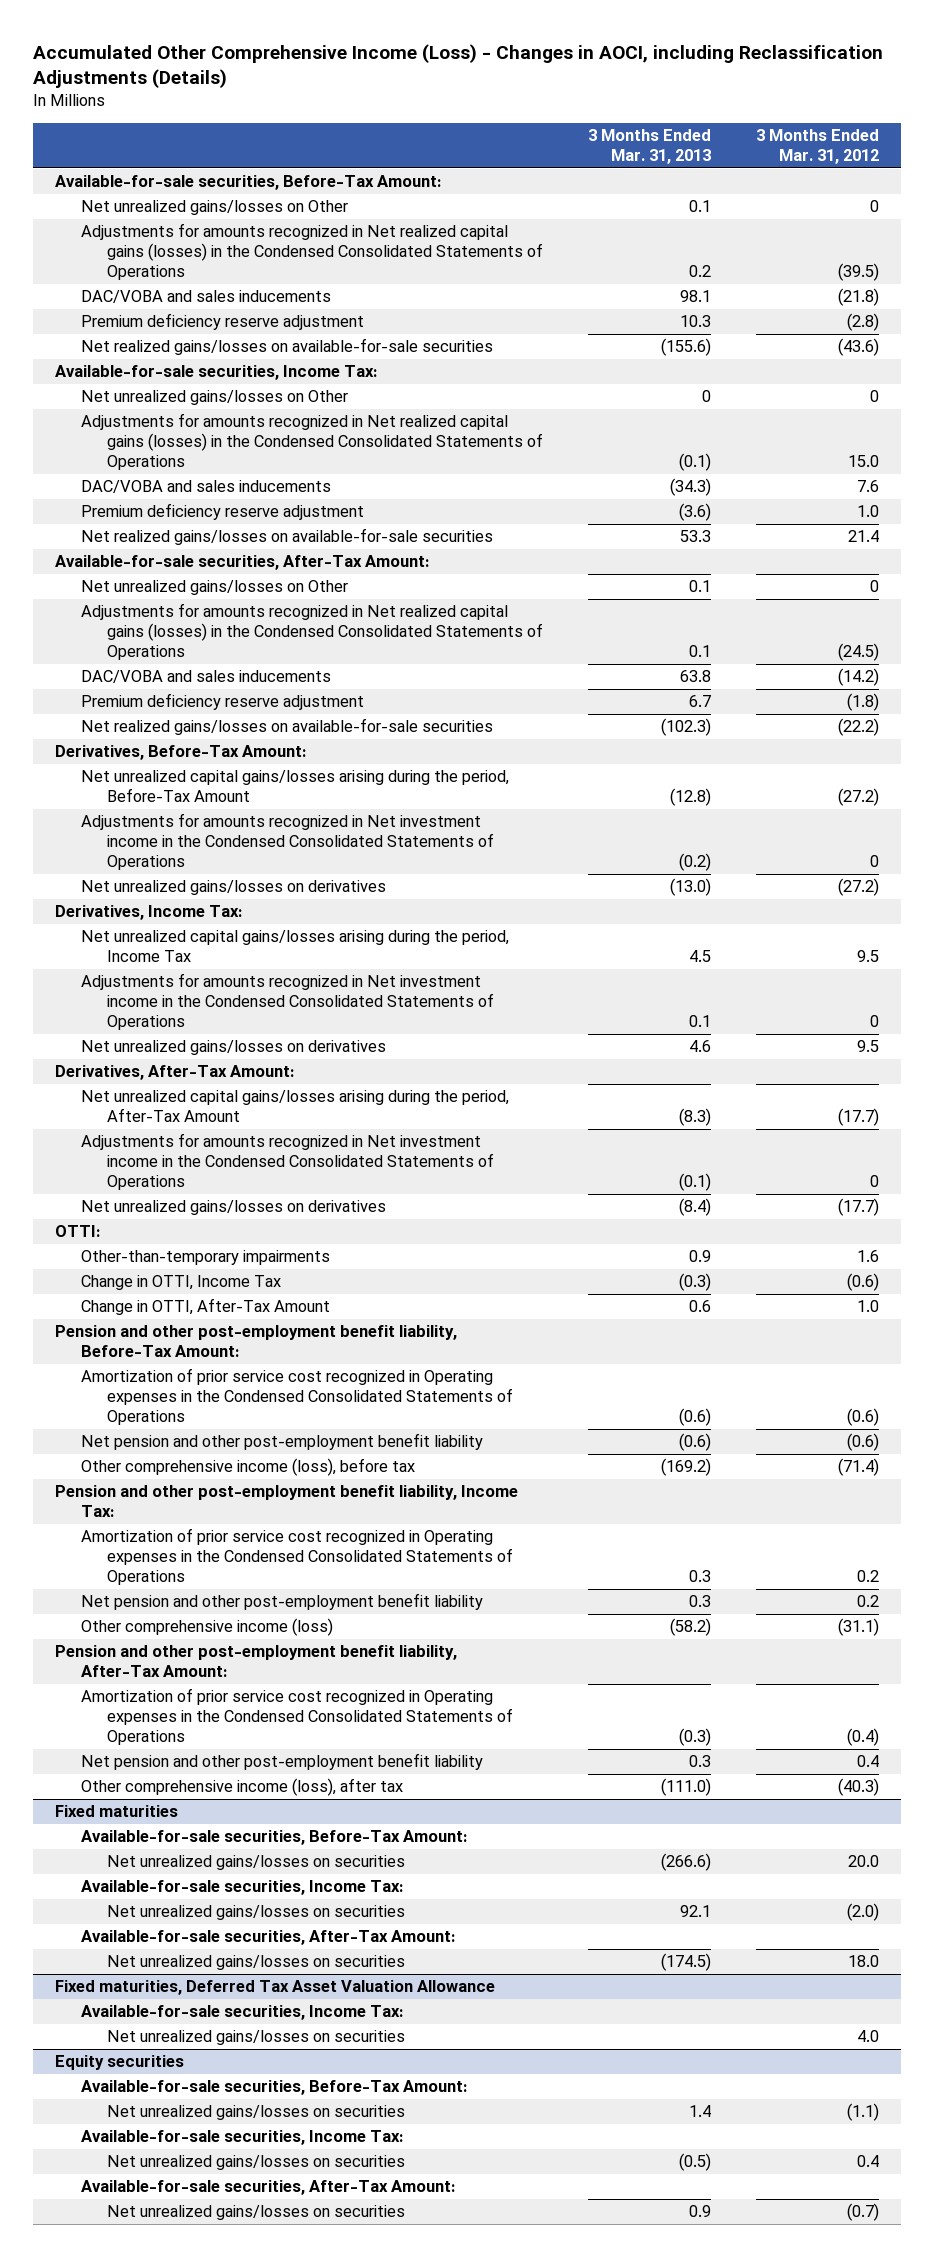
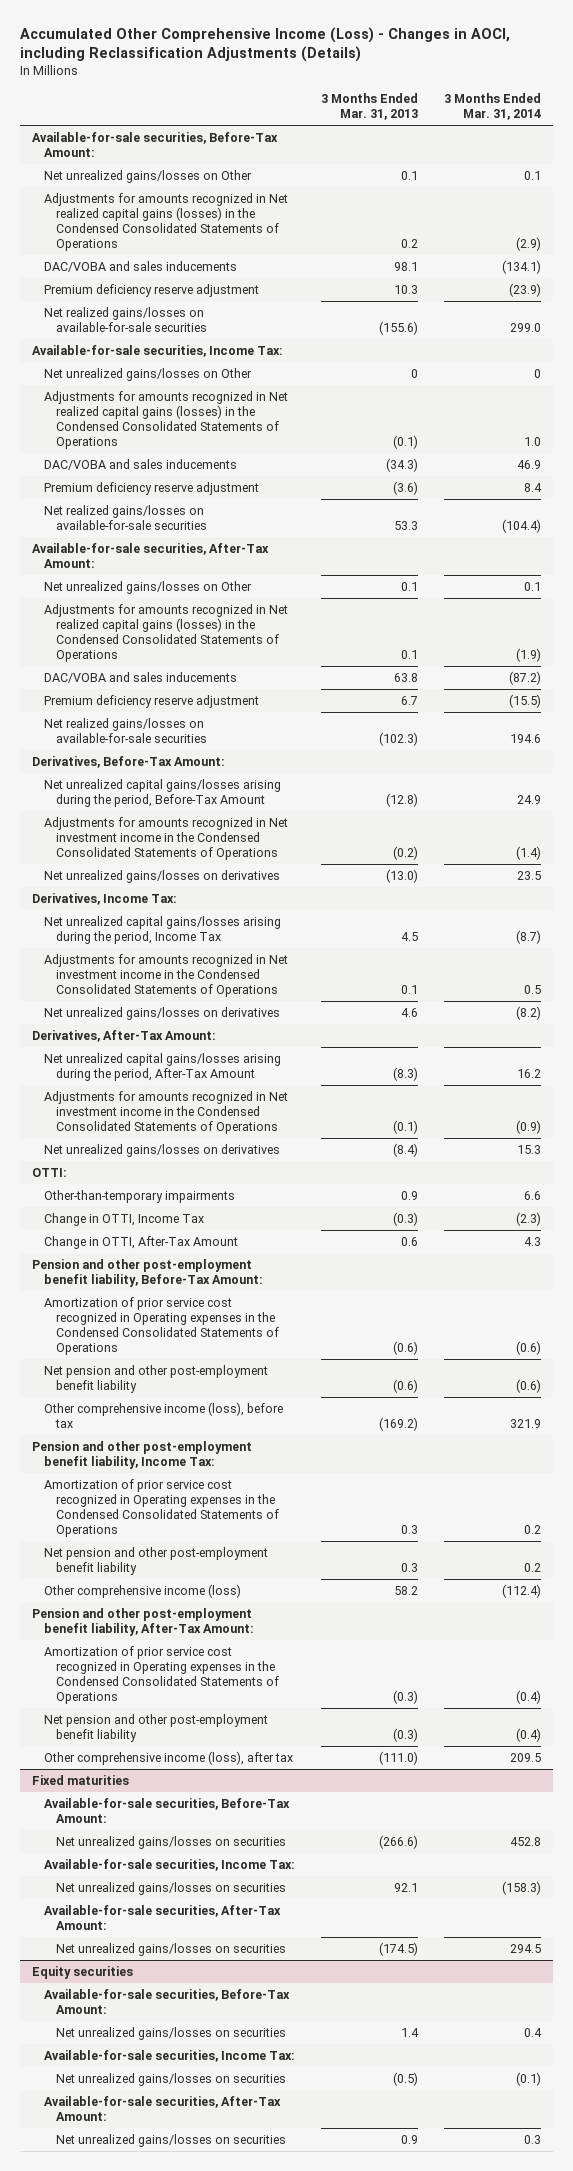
- | 3 Months Ended Mar. 31, 2013 | 3 Months Ended Mar. 31, 2012
+ | 3 Months Ended Mar. 31, 2013 | 3 Months Ended Mar. 31, 2014
- Other comprehensive income (loss) | (58.2) | (31.1)
+ Other comprehensive income (loss) | 58.2 | (112.4)
- Net pension and other post-employment benefit liability | 0.3 | 0.4
+ Net pension and other post-employment benefit liability | (0.3) | (0.4)
- Fixed maturities, Deferred Tax Asset Valuation Allowance
- Available-for-sale securities, Income Tax:
- Net unrealized gains/losses on securities | | 4.0

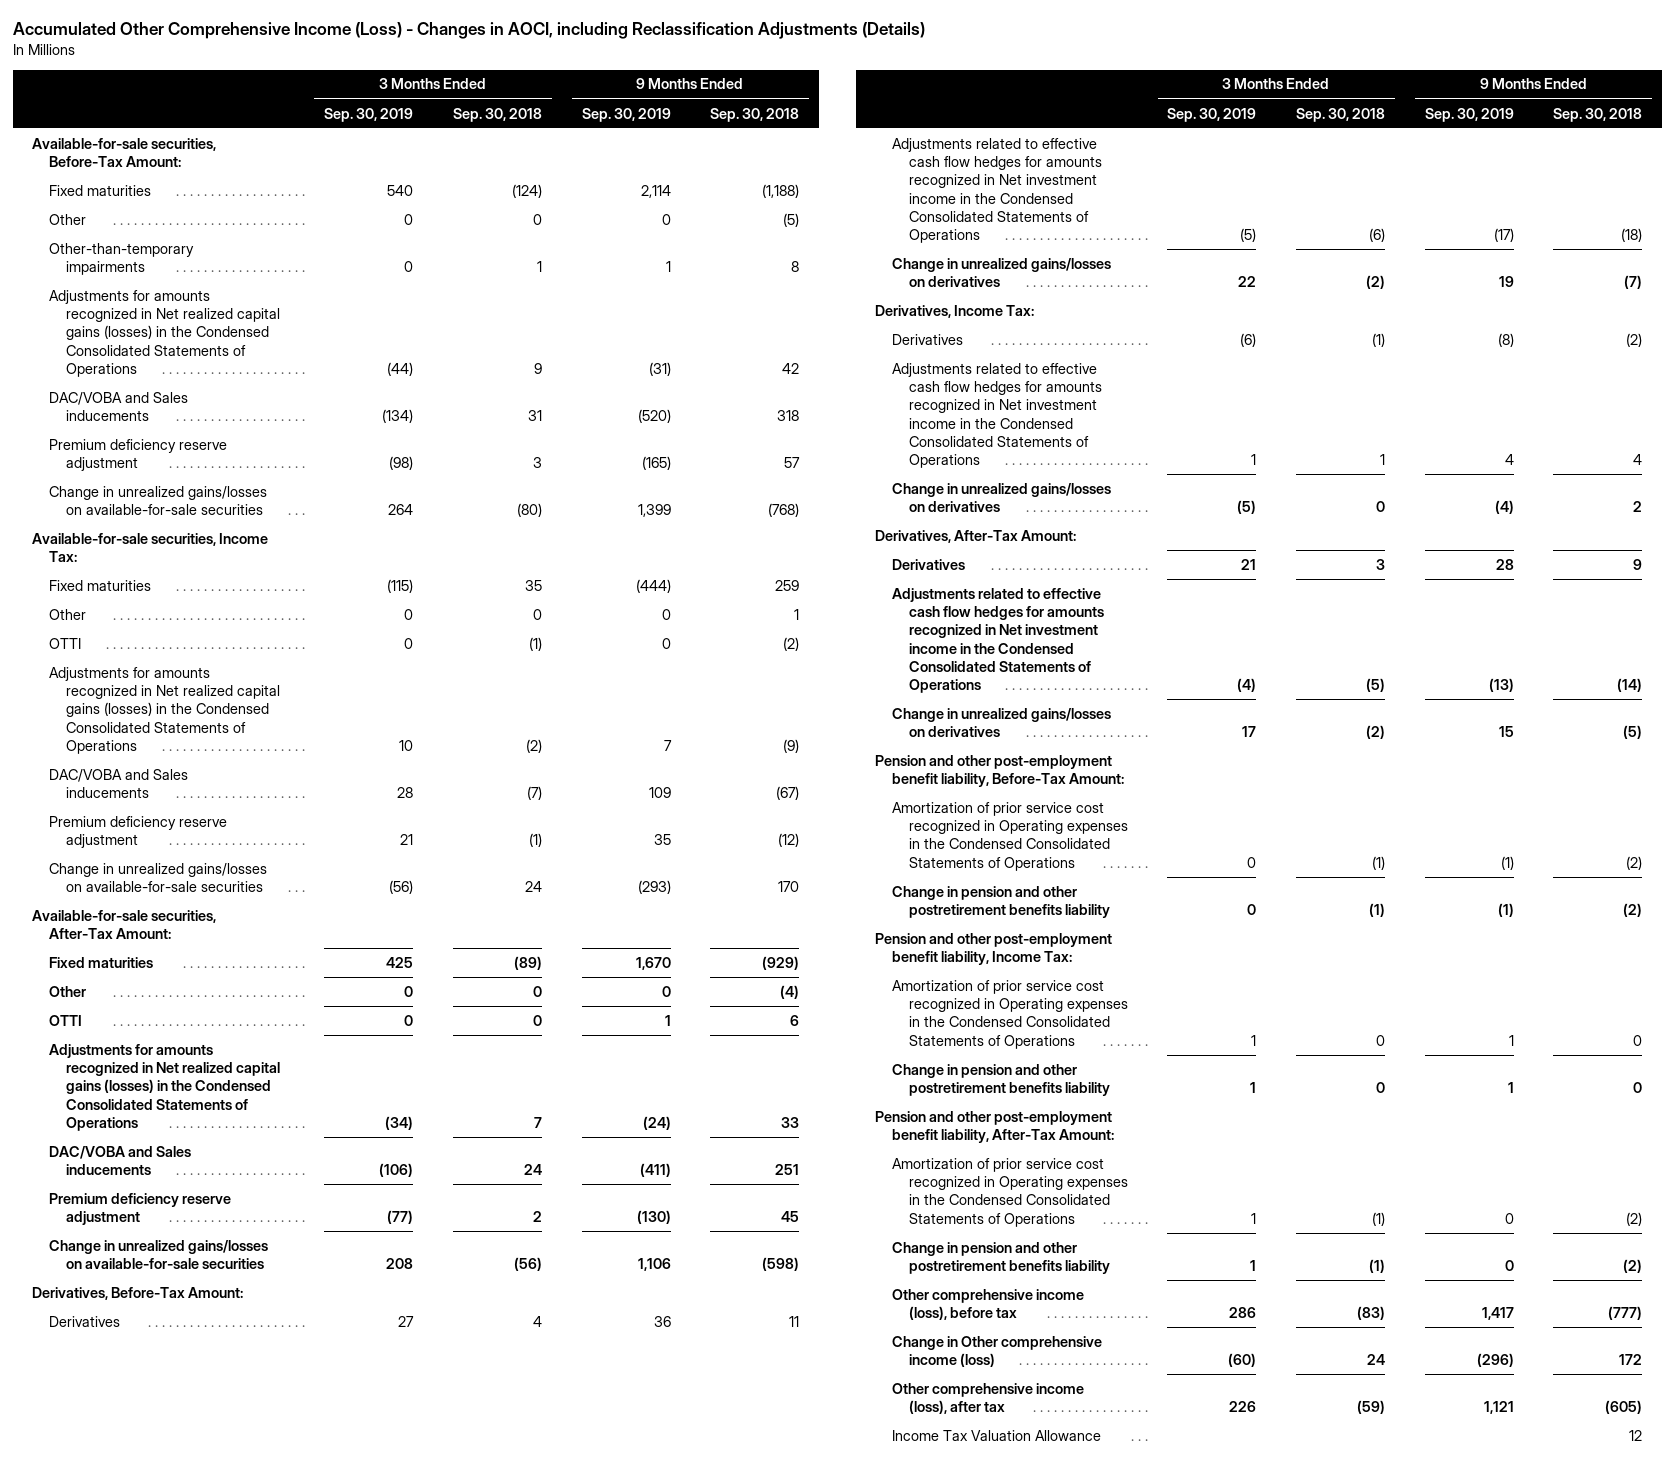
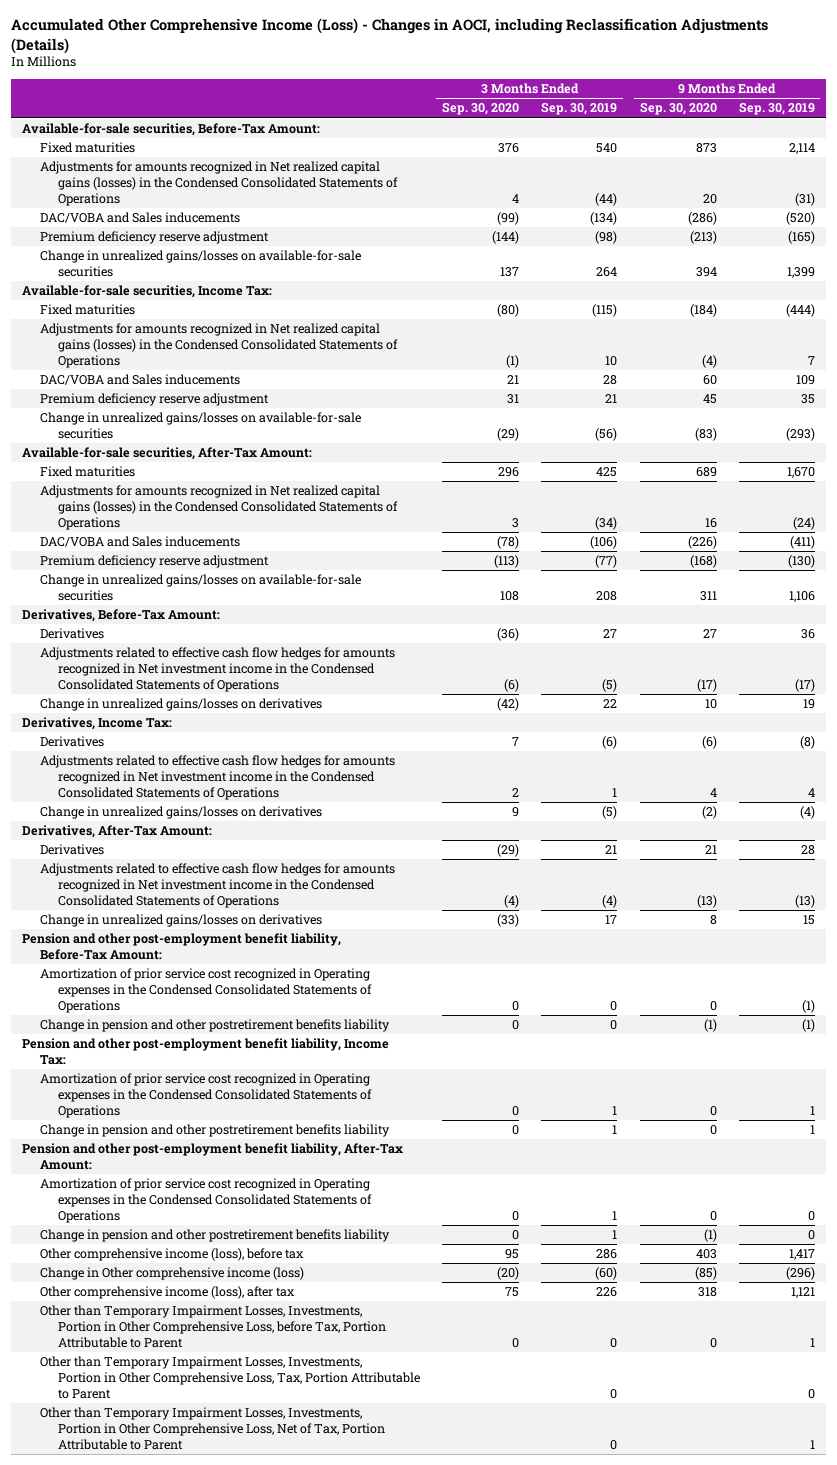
- | 3 Months Ended Sep. 30, 2019 | 3 Months Ended Sep. 30, 2018 | 9 Months Ended Sep. 30, 2019 | 9 Months Ended Sep. 30, 2018
+ | 3 Months Ended Sep. 30, 2020 | 3 Months Ended Sep. 30, 2019 | 9 Months Ended Sep. 30, 2020 | 9 Months Ended Sep. 30, 2019
- Other | 0 | 0 | 0 | (5)
- Other-than-temporary impairments | 0 | 1 | 1 | 8
- Other | 0 | 0 | 0 | 1
- OTTI | 0 | (1) | 0 | (2)
- Other | 0 | 0 | 0 | (4)
- OTTI | 0 | 0 | 1 | 6
- Income Tax Valuation Allowance | | | | 12
+ Other than Temporary Impairment Losses, Investments, Portion in Other Comprehensive Loss, before Tax, Portion Attributable to Parent | 0 | 0 | 0 | 1
+ Other than Temporary Impairment Losses, Investments, Portion in Other Comprehensive Loss, Tax, Portion Attributable to Parent | | 0 | | 0
+ Other than Temporary Impairment Losses, Investments, Portion in Other Comprehensive Loss, Net of Tax, Portion Attributable to Parent | | 0 | | 1

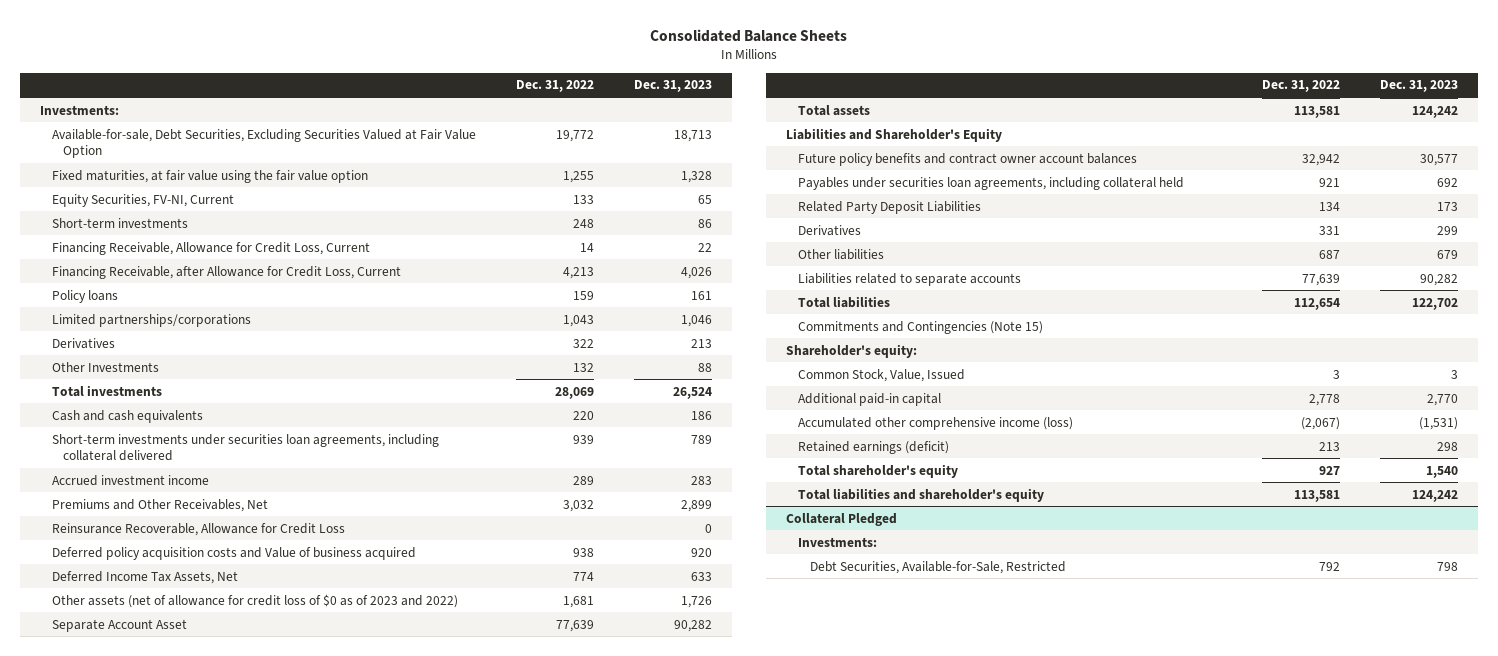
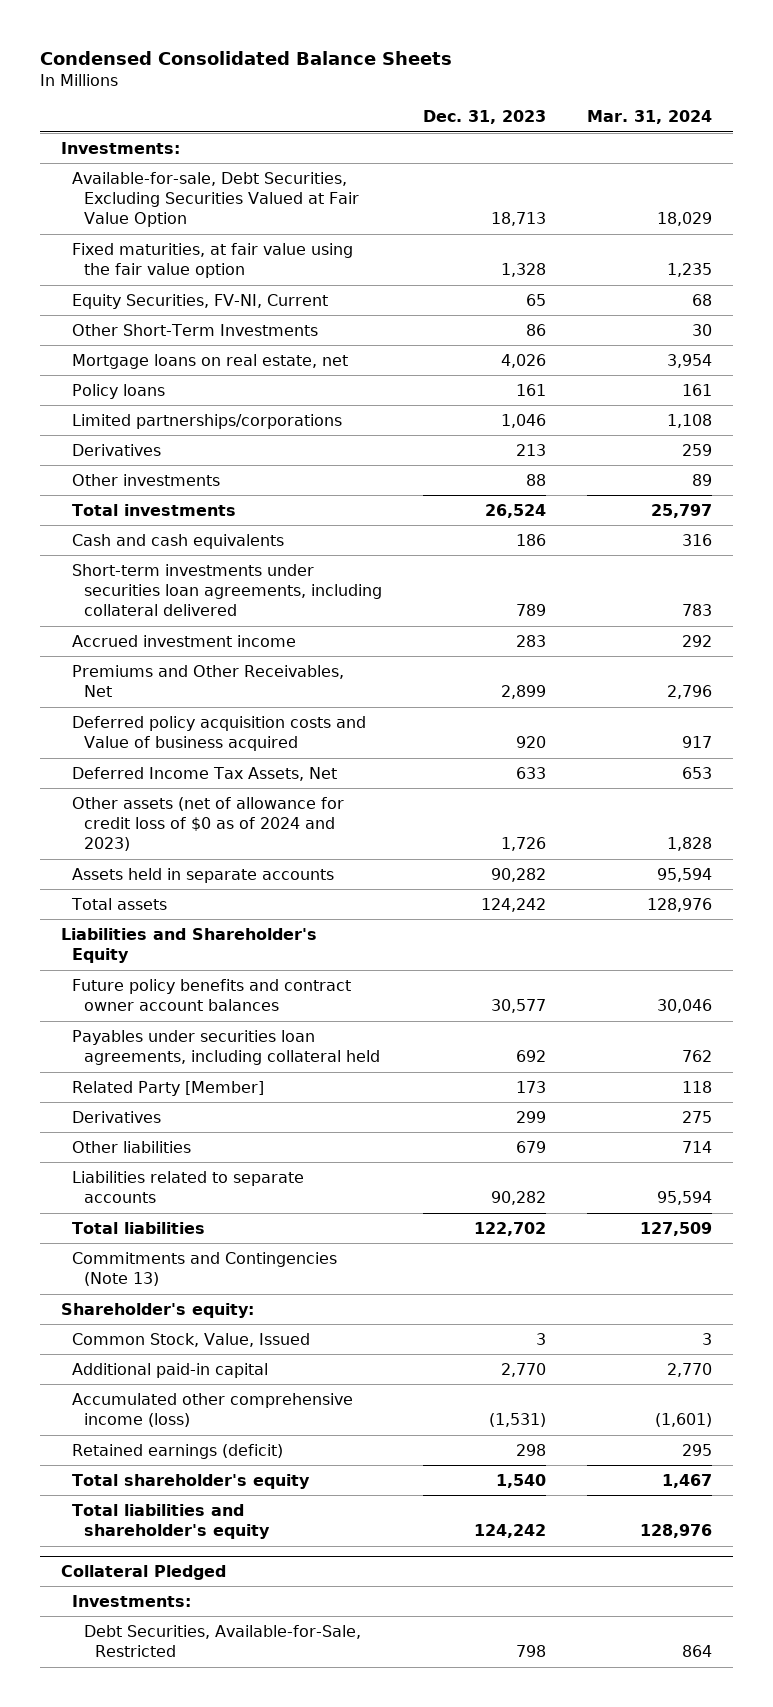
- Consolidated Balance Sheets
+ Condensed Consolidated Balance Sheets
- | Dec. 31, 2022 | Dec. 31, 2023
+ | Dec. 31, 2023 | Mar. 31, 2024
- Short-term investments | 248 | 86
- Financing Receivable, Allowance for Credit Loss, Current | 14 | 22
- Financing Receivable, after Allowance for Credit Loss, Current | 4,213 | 4,026
+ Other Short-Term Investments | 86 | 30
+ Mortgage loans on real estate, net | 4,026 | 3,954
- Other Investments | 132 | 88
+ Other investments | 88 | 89
- Reinsurance Recoverable, Allowance for Credit Loss | | 0
- Other assets (net of allowance for credit loss of $0 as of 2023 and 2022) | 1,681 | 1,726
- Separate Account Asset | 77,639 | 90,282
+ Other assets (net of allowance for credit loss of $0 as of 2024 and 2023) | 1,726 | 1,828
+ Assets held in separate accounts | 90,282 | 95,594
- Related Party Deposit Liabilities | 134 | 173
+ Related Party [Member] | 173 | 118
- Commitments and Contingencies (Note 15)
+ Commitments and Contingencies (Note 13)

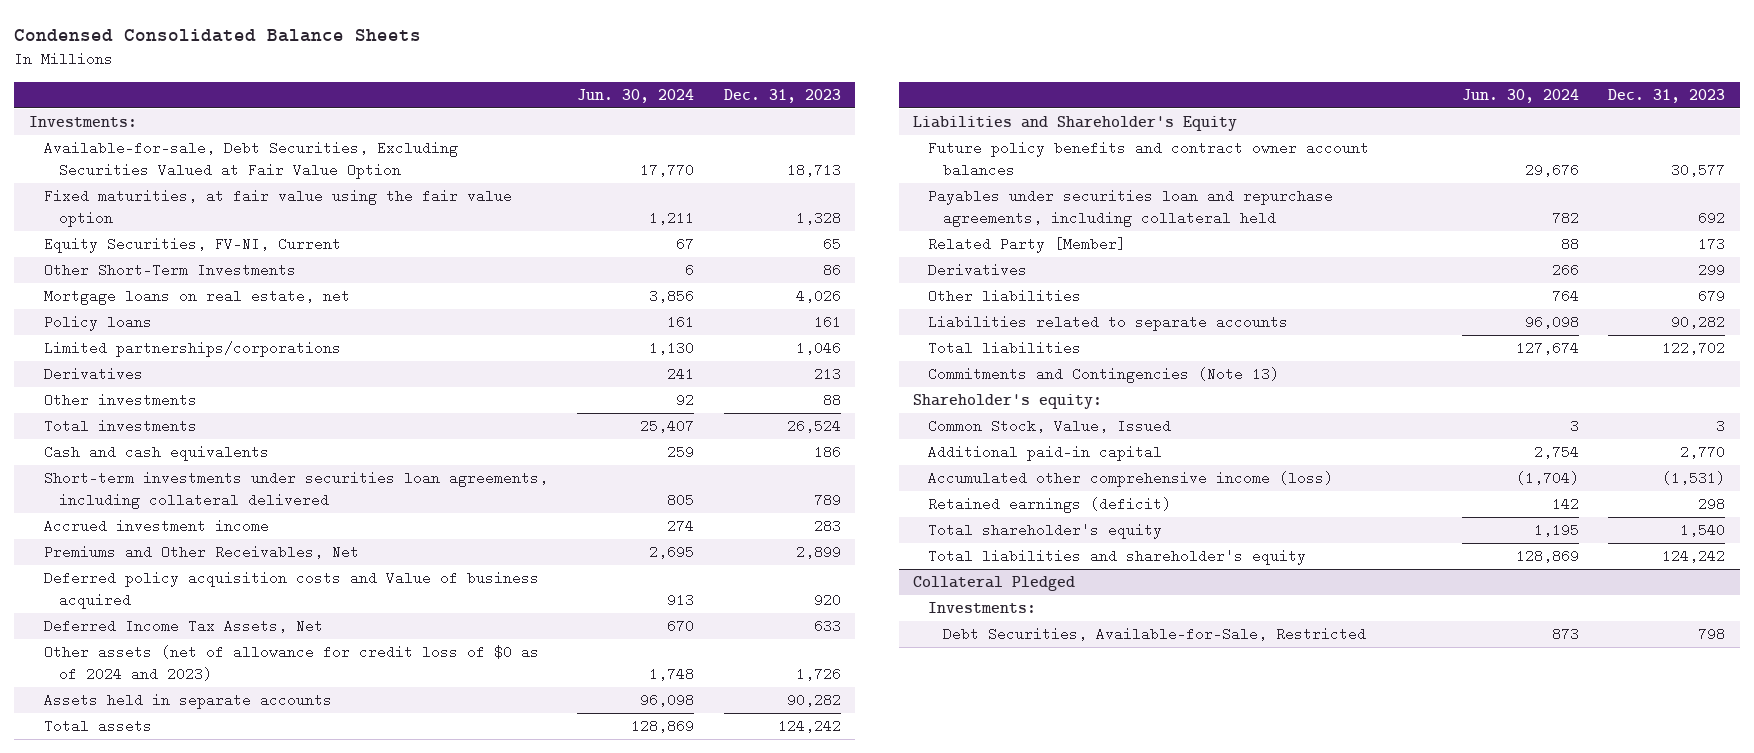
- | Dec. 31, 2023 | Mar. 31, 2024
+ | Jun. 30, 2024 | Dec. 31, 2023
- Payables under securities loan agreements, including collateral held | 692 | 762
+ Payables under securities loan and repurchase agreements, including collateral held | 782 | 692

